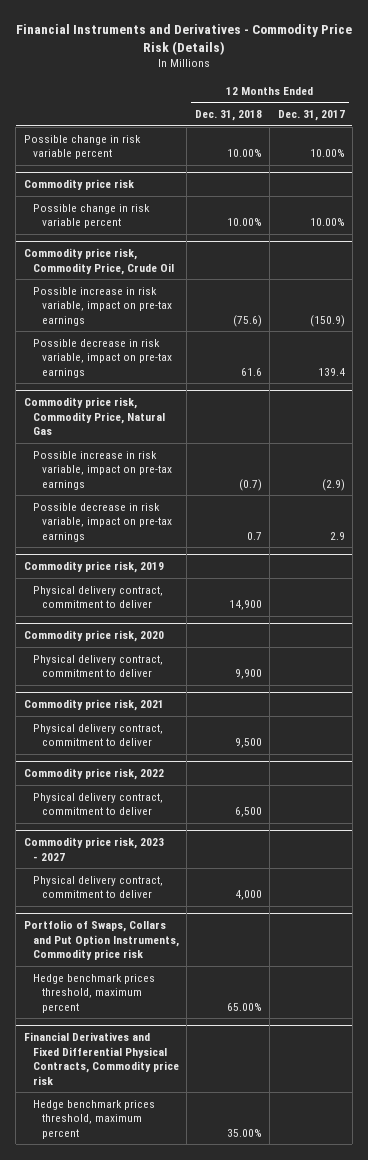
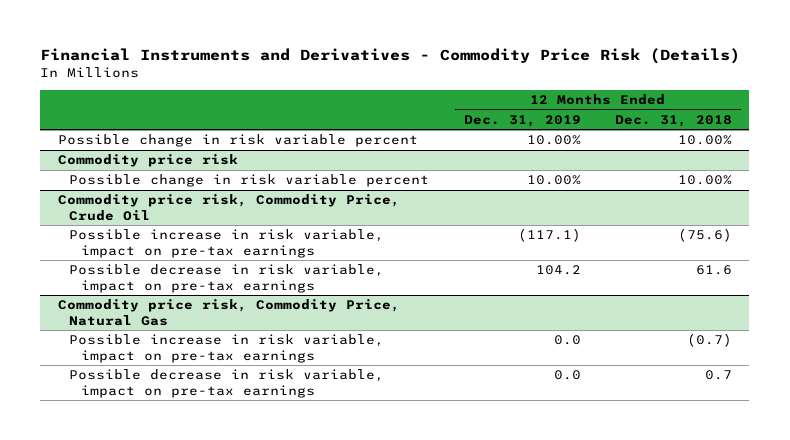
- | 12 Months Ended Dec. 31, 2018 | 12 Months Ended Dec. 31, 2017
+ | 12 Months Ended Dec. 31, 2019 | 12 Months Ended Dec. 31, 2018
- Commodity price risk, 2019
- Physical delivery contract, commitment to deliver | 14,900 |
- Commodity price risk, 2020
- Physical delivery contract, commitment to deliver | 9,900 |
- Commodity price risk, 2021
- Physical delivery contract, commitment to deliver | 9,500 |
- Commodity price risk, 2022
- Physical delivery contract, commitment to deliver | 6,500 |
- Commodity price risk, 2023 - 2027
- Physical delivery contract, commitment to deliver | 4,000 |
- Portfolio of Swaps, Collars and Put Option Instruments, Commodity price risk
- Hedge benchmark prices threshold, maximum percent | 65.00% |
- Financial Derivatives and Fixed Differential Physical Contracts, Commodity price risk
- Hedge benchmark prices threshold, maximum percent | 35.00% |

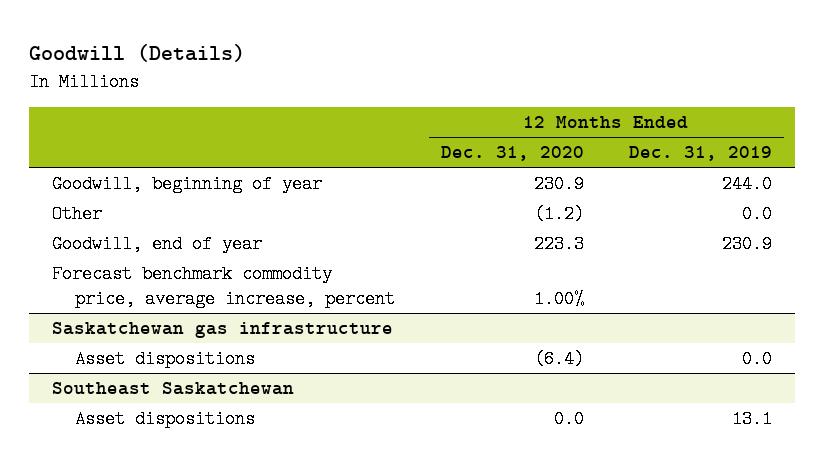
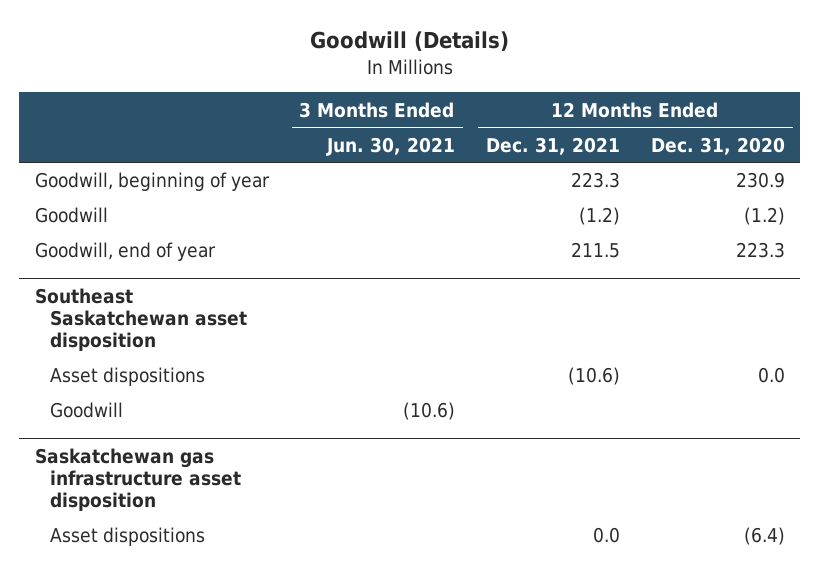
- | 12 Months Ended Dec. 31, 2020 | 12 Months Ended Dec. 31, 2019
+ | 3 Months Ended Jun. 30, 2021 | 12 Months Ended Dec. 31, 2021 | 12 Months Ended Dec. 31, 2020
- Other | (1.2) | 0.0
+ Goodwill | | (1.2) | (1.2)
- Forecast benchmark commodity price, average increase, percent | 1.00% |
- Saskatchewan gas infrastructure
- Asset dispositions | (6.4) | 0.0
- Southeast Saskatchewan
+ Southeast Saskatchewan asset disposition
+ Goodwill | (10.6) | |
+ Saskatchewan gas infrastructure asset disposition
+ Asset dispositions | | 0.0 | (6.4)

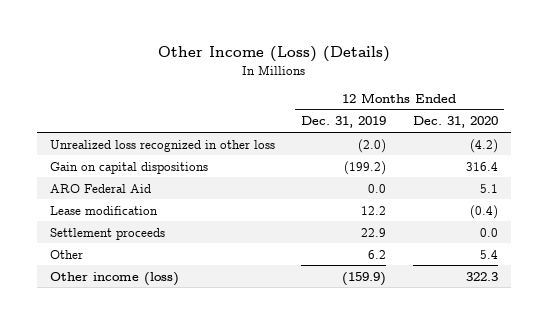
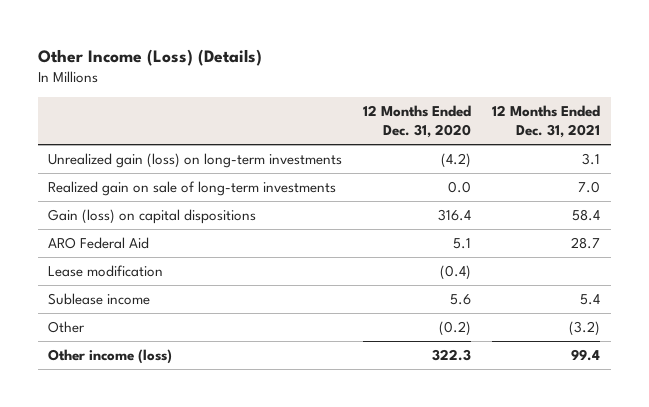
- | 12 Months Ended Dec. 31, 2019 | 12 Months Ended Dec. 31, 2020
+ | 12 Months Ended Dec. 31, 2020 | 12 Months Ended Dec. 31, 2021
- Unrealized loss recognized in other loss | (2.0) | (4.2)
- Gain on capital dispositions | (199.2) | 316.4
+ Unrealized gain (loss) on long-term investments | (4.2) | 3.1
+ Realized gain on sale of long-term investments | 0.0 | 7.0
+ Gain (loss) on capital dispositions | 316.4 | 58.4
- Settlement proceeds | 22.9 | 0.0
- Other | 6.2 | 5.4
+ Sublease income | 5.6 | 5.4
+ Other | (0.2) | (3.2)

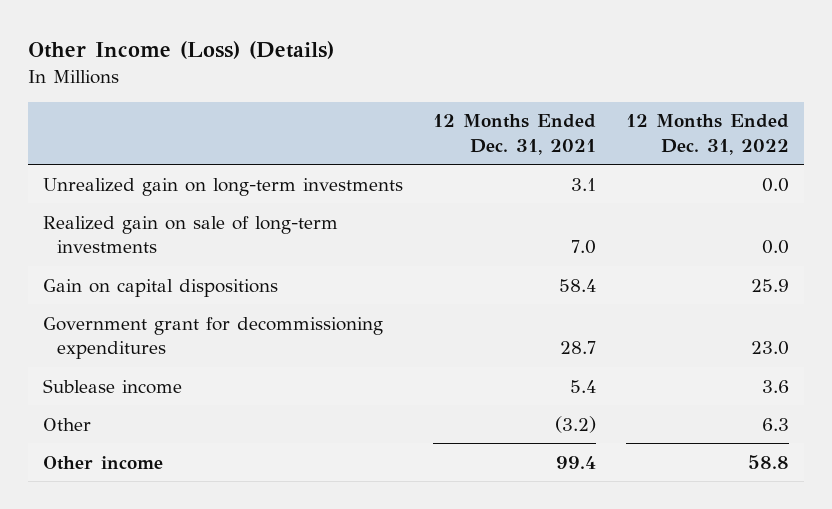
- | 12 Months Ended Dec. 31, 2020 | 12 Months Ended Dec. 31, 2021
+ | 12 Months Ended Dec. 31, 2021 | 12 Months Ended Dec. 31, 2022
- Unrealized gain (loss) on long-term investments | (4.2) | 3.1
+ Unrealized gain on long-term investments | 3.1 | 0.0
- Gain (loss) on capital dispositions | 316.4 | 58.4
- ARO Federal Aid | 5.1 | 28.7
- Lease modification | (0.4) |
+ Gain on capital dispositions | 58.4 | 25.9
+ Government grant for decommissioning expenditures | 28.7 | 23.0
- Other income (loss) | 322.3 | 99.4
+ Other income | 99.4 | 58.8

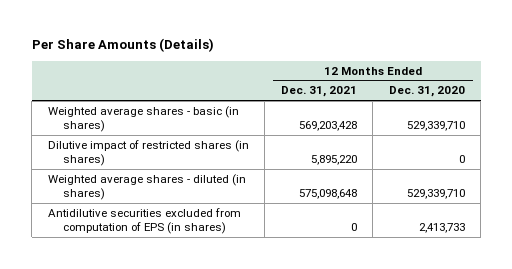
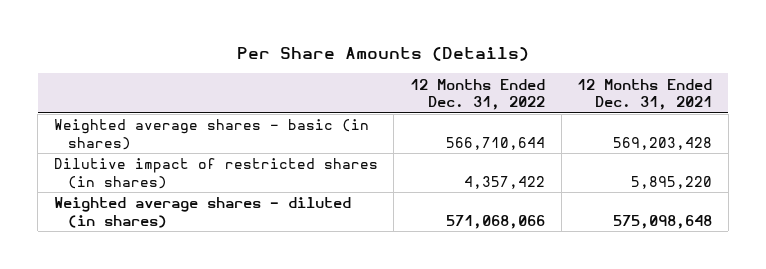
- | 12 Months Ended Dec. 31, 2021 | 12 Months Ended Dec. 31, 2020
+ | 12 Months Ended Dec. 31, 2022 | 12 Months Ended Dec. 31, 2021
- Antidilutive securities excluded from computation of EPS (in shares) | 0 | 2,413,733

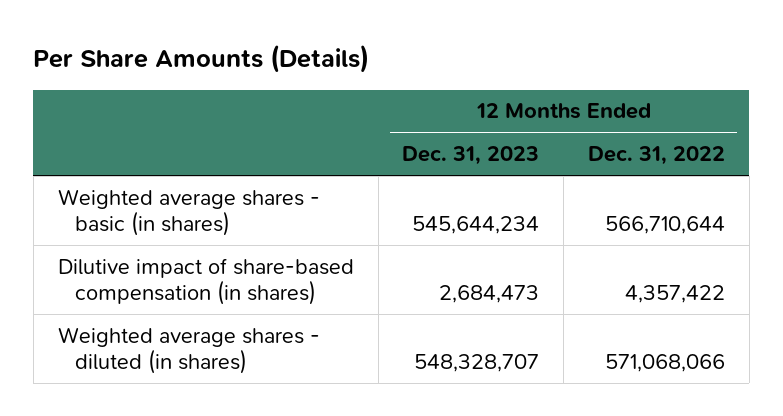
- | 12 Months Ended Dec. 31, 2022 | 12 Months Ended Dec. 31, 2021
+ | 12 Months Ended Dec. 31, 2023 | 12 Months Ended Dec. 31, 2022
- Dilutive impact of restricted shares (in shares) | 4,357,422 | 5,895,220
+ Dilutive impact of share-based compensation (in shares) | 2,684,473 | 4,357,422

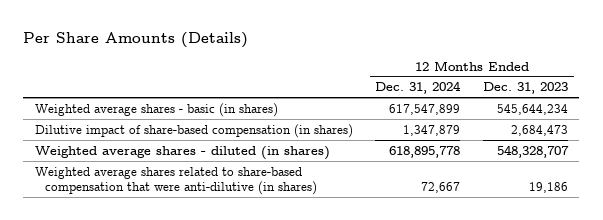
- | 12 Months Ended Dec. 31, 2023 | 12 Months Ended Dec. 31, 2022
+ | 12 Months Ended Dec. 31, 2024 | 12 Months Ended Dec. 31, 2023
+ Weighted average shares related to share-based compensation that were anti-dilutive (in shares) | 72,667 | 19,186

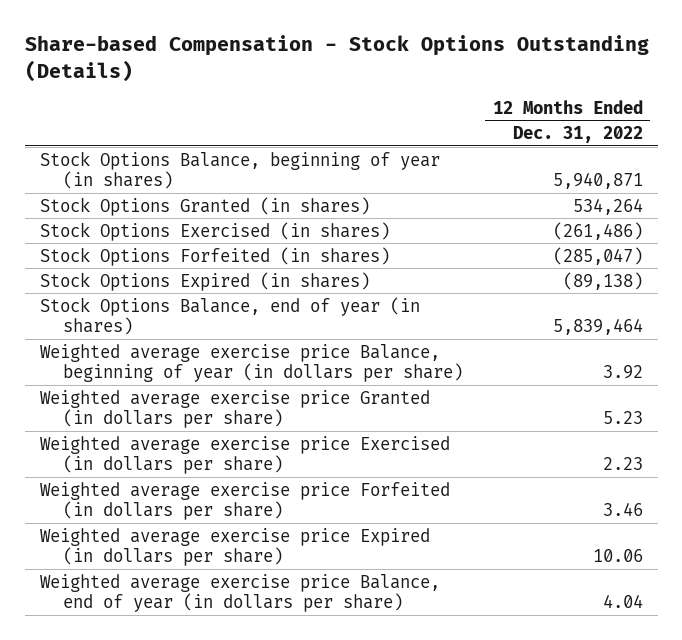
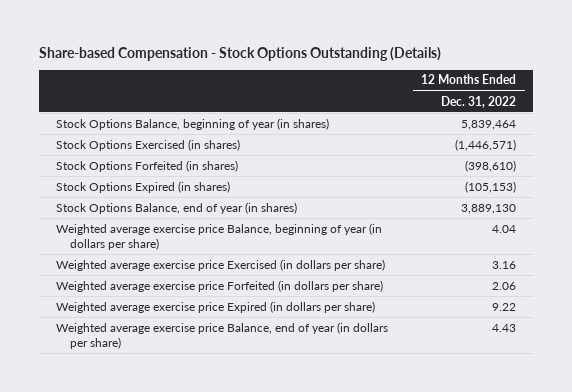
- Stock Options Balance, beginning of year (in shares) | 5,940,871
- Stock Options Granted (in shares) | 534,264
- Stock Options Exercised (in shares) | (261,486)
- Stock Options Forfeited (in shares) | (285,047)
- Stock Options Expired (in shares) | (89,138)
- Stock Options Balance, end of year (in shares) | 5,839,464
- Weighted average exercise price Balance, beginning of year (in dollars per share) | 3.92
- Weighted average exercise price Granted (in dollars per share) | 5.23
- Weighted average exercise price Exercised (in dollars per share) | 2.23
- Weighted average exercise price Forfeited (in dollars per share) | 3.46
- Weighted average exercise price Expired (in dollars per share) | 10.06
- Weighted average exercise price Balance, end of year (in dollars per share) | 4.04
+ Stock Options Balance, beginning of year (in shares) | 5,839,464
+ Stock Options Exercised (in shares) | (1,446,571)
+ Stock Options Forfeited (in shares) | (398,610)
+ Stock Options Expired (in shares) | (105,153)
+ Stock Options Balance, end of year (in shares) | 3,889,130
+ Weighted average exercise price Balance, beginning of year (in dollars per share) | 4.04
+ Weighted average exercise price Exercised (in dollars per share) | 3.16
+ Weighted average exercise price Forfeited (in dollars per share) | 2.06
+ Weighted average exercise price Expired (in dollars per share) | 9.22
+ Weighted average exercise price Balance, end of year (in dollars per share) | 4.43

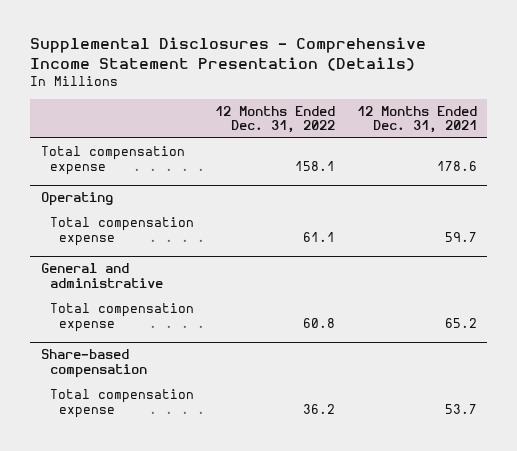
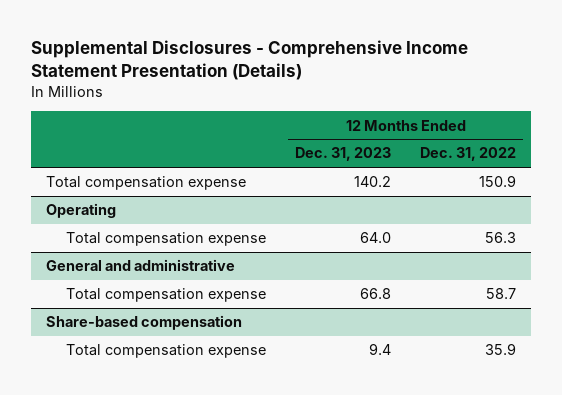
- | 12 Months Ended Dec. 31, 2022 | 12 Months Ended Dec. 31, 2021
+ | 12 Months Ended Dec. 31, 2023 | 12 Months Ended Dec. 31, 2022
- Total compensation expense | 158.1 | 178.6
+ Total compensation expense | 140.2 | 150.9
@ Operating
- Total compensation expense | 61.1 | 59.7
+ Total compensation expense | 64.0 | 56.3
@ General and administrative
- Total compensation expense | 60.8 | 65.2
+ Total compensation expense | 66.8 | 58.7
@ Share-based compensation
- Total compensation expense | 36.2 | 53.7
+ Total compensation expense | 9.4 | 35.9

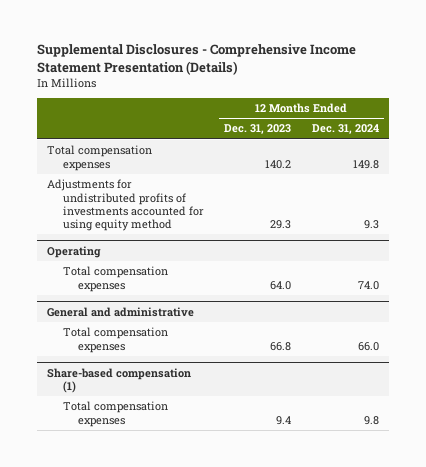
- | 12 Months Ended Dec. 31, 2023 | 12 Months Ended Dec. 31, 2022
+ | 12 Months Ended Dec. 31, 2023 | 12 Months Ended Dec. 31, 2024
- Total compensation expense | 140.2 | 150.9
+ Total compensation expenses | 140.2 | 149.8
+ Adjustments for undistributed profits of investments accounted for using equity method | 29.3 | 9.3
@ Operating
- Total compensation expense | 64.0 | 56.3
+ Total compensation expenses | 64.0 | 74.0
@ General and administrative
- Total compensation expense | 66.8 | 58.7
- Share-based compensation
- Total compensation expense | 9.4 | 35.9
@ General and administrative
+ Total compensation expenses | 66.8 | 66.0
+ Share-based compensation (1)
+ Total compensation expenses | 9.4 | 9.8

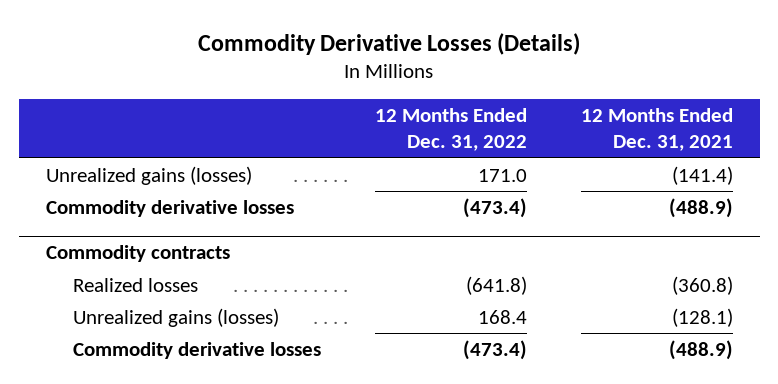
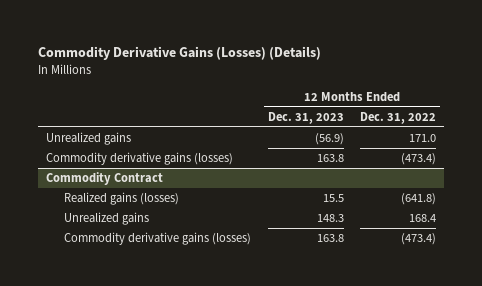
- Commodity Derivative Losses (Details)
+ Commodity Derivative Gains (Losses) (Details)
- | 12 Months Ended Dec. 31, 2022 | 12 Months Ended Dec. 31, 2021
+ | 12 Months Ended Dec. 31, 2023 | 12 Months Ended Dec. 31, 2022
- Unrealized gains (losses) | 171.0 | (141.4)
- Commodity derivative losses | (473.4) | (488.9)
- Commodity contracts
- Realized losses | (641.8) | (360.8)
- Unrealized gains (losses) | 168.4 | (128.1)
- Commodity derivative losses | (473.4) | (488.9)
+ Unrealized gains | (56.9) | 171.0
+ Commodity derivative gains (losses) | 163.8 | (473.4)
+ Commodity Contract
+ Realized gains (losses) | 15.5 | (641.8)
+ Unrealized gains | 148.3 | 168.4
+ Commodity derivative gains (losses) | 163.8 | (473.4)

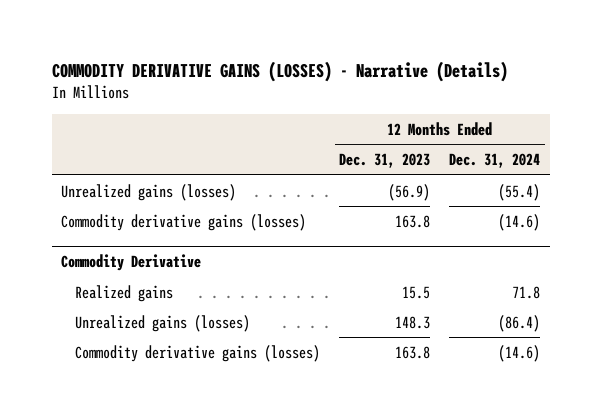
- Commodity Derivative Gains (Losses) (Details)
+ COMMODITY DERIVATIVE GAINS (LOSSES) - Narrative (Details)
- | 12 Months Ended Dec. 31, 2023 | 12 Months Ended Dec. 31, 2022
+ | 12 Months Ended Dec. 31, 2023 | 12 Months Ended Dec. 31, 2024
- Unrealized gains | (56.9) | 171.0
+ Unrealized gains (losses) | (56.9) | (55.4)
- Commodity Contract
- Realized gains (losses) | 15.5 | (641.8)
- Unrealized gains | 148.3 | 168.4
+ Commodity Derivative
+ Realized gains | 15.5 | 71.8
+ Unrealized gains (losses) | 148.3 | (86.4)

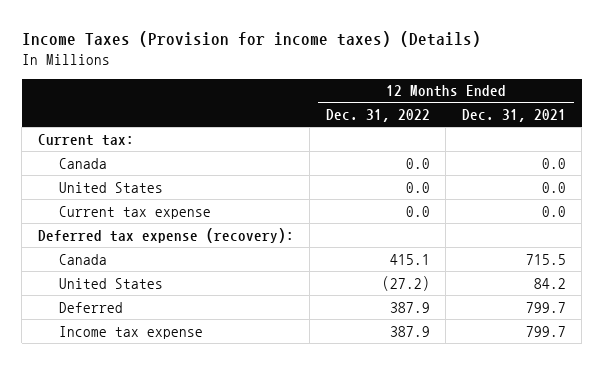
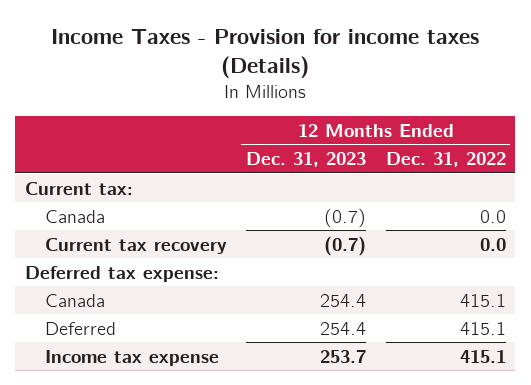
- Income Taxes (Provision for income taxes) (Details)
+ Income Taxes - Provision for income taxes (Details)
- | 12 Months Ended Dec. 31, 2022 | 12 Months Ended Dec. 31, 2021
+ | 12 Months Ended Dec. 31, 2023 | 12 Months Ended Dec. 31, 2022
- United States | 0.0 | 0.0
- Current tax expense | 0.0 | 0.0
- Deferred tax expense (recovery):
+ Current tax recovery | (0.7) | 0.0
+ Deferred tax expense:
- United States | (27.2) | 84.2
- Deferred | 387.9 | 799.7
- Income tax expense | 387.9 | 799.7
+ Deferred | 254.4 | 415.1
+ Income tax expense | 253.7 | 415.1

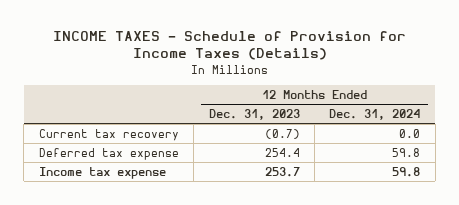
- Income Taxes - Provision for income taxes (Details)
+ INCOME TAXES - Schedule of Provision for Income Taxes (Details)
- | 12 Months Ended Dec. 31, 2023 | 12 Months Ended Dec. 31, 2022
+ | 12 Months Ended Dec. 31, 2023 | 12 Months Ended Dec. 31, 2024
- Current tax:
- Canada | (0.7) | 0.0
- Deferred tax expense:
- Canada | 254.4 | 415.1
- Deferred | 254.4 | 415.1
+ Deferred tax expense | 254.4 | 59.8

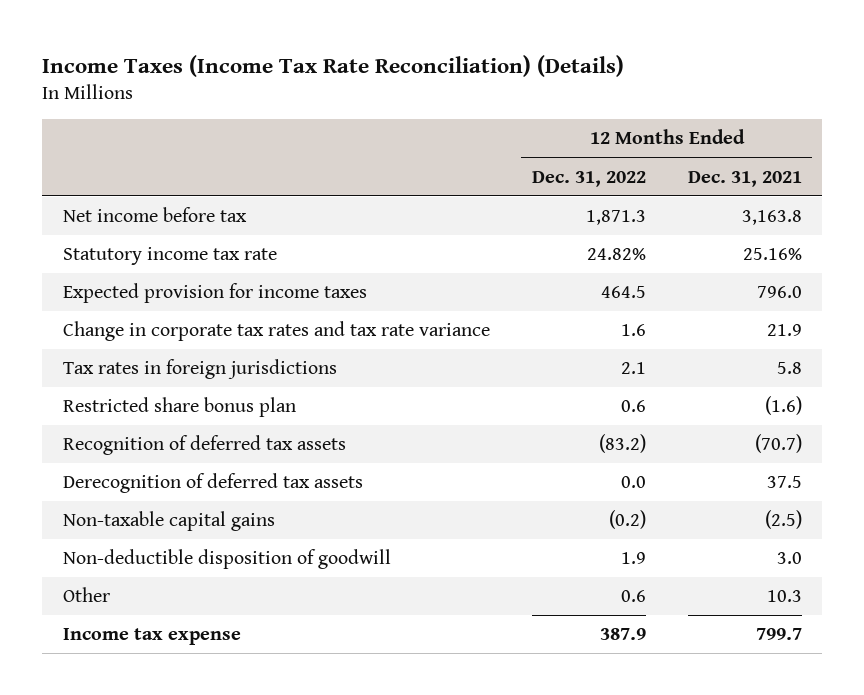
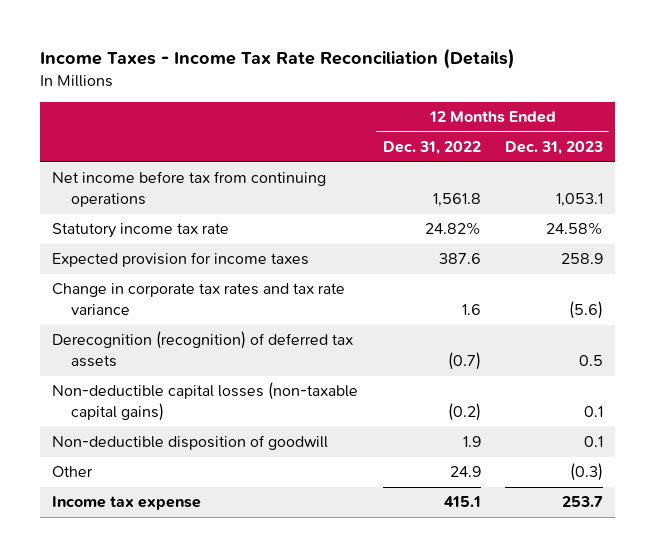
- Income Taxes (Income Tax Rate Reconciliation) (Details)
+ Income Taxes - Income Tax Rate Reconciliation (Details)
- | 12 Months Ended Dec. 31, 2022 | 12 Months Ended Dec. 31, 2021
+ | 12 Months Ended Dec. 31, 2022 | 12 Months Ended Dec. 31, 2023
- Net income before tax | 1,871.3 | 3,163.8
+ Net income before tax from continuing operations | 1,561.8 | 1,053.1
- Expected provision for income taxes | 464.5 | 796.0
+ Expected provision for income taxes | 387.6 | 258.9
- Tax rates in foreign jurisdictions | 2.1 | 5.8
- Restricted share bonus plan | 0.6 | (1.6)
- Recognition of deferred tax assets | (83.2) | (70.7)
- Derecognition of deferred tax assets | 0.0 | 37.5
- Non-taxable capital gains | (0.2) | (2.5)
+ Derecognition (recognition) of deferred tax assets | (0.7) | 0.5
+ Non-deductible capital losses (non-taxable capital gains) | (0.2) | 0.1
- Other | 0.6 | 10.3
- Income tax expense | 387.9 | 799.7
+ Other | 24.9 | (0.3)
+ Income tax expense | 415.1 | 253.7

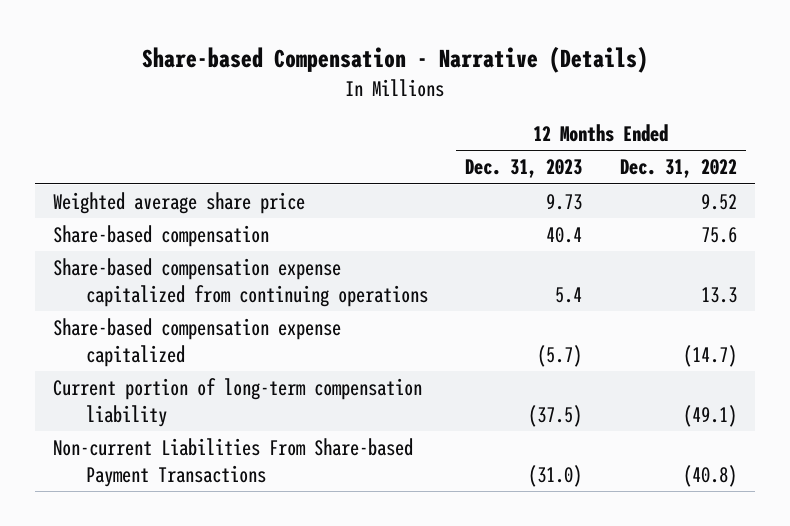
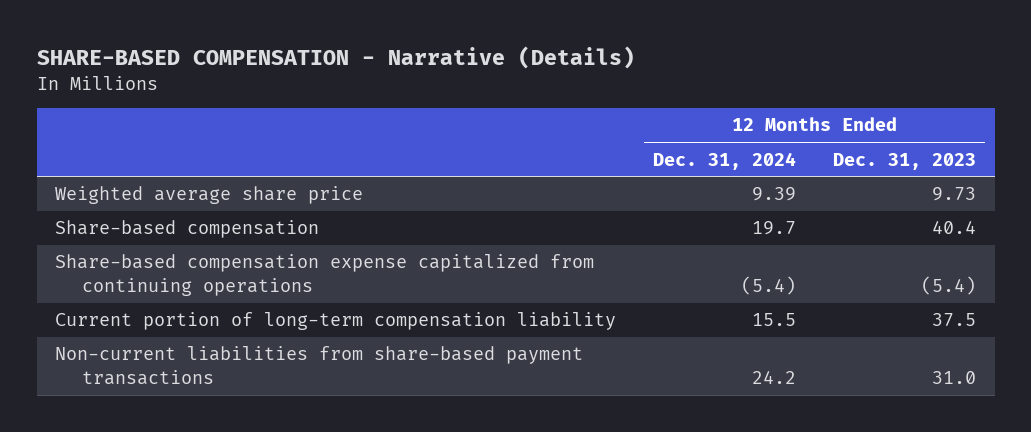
- Share-based Compensation - Narrative (Details)
+ SHARE-BASED COMPENSATION - Narrative (Details)
- | 12 Months Ended Dec. 31, 2023 | 12 Months Ended Dec. 31, 2022
+ | 12 Months Ended Dec. 31, 2024 | 12 Months Ended Dec. 31, 2023
- Share-based compensation expense capitalized from continuing operations | 5.4 | 13.3
- Share-based compensation expense capitalized | (5.7) | (14.7)
- Current portion of long-term compensation liability | (37.5) | (49.1)
- Non-current Liabilities From Share-based Payment Transactions | (31.0) | (40.8)
+ Share-based compensation expense capitalized from continuing operations | (5.4) | (5.4)
+ Current portion of long-term compensation liability | 15.5 | 37.5
+ Non-current liabilities from share-based payment transactions | 24.2 | 31.0

